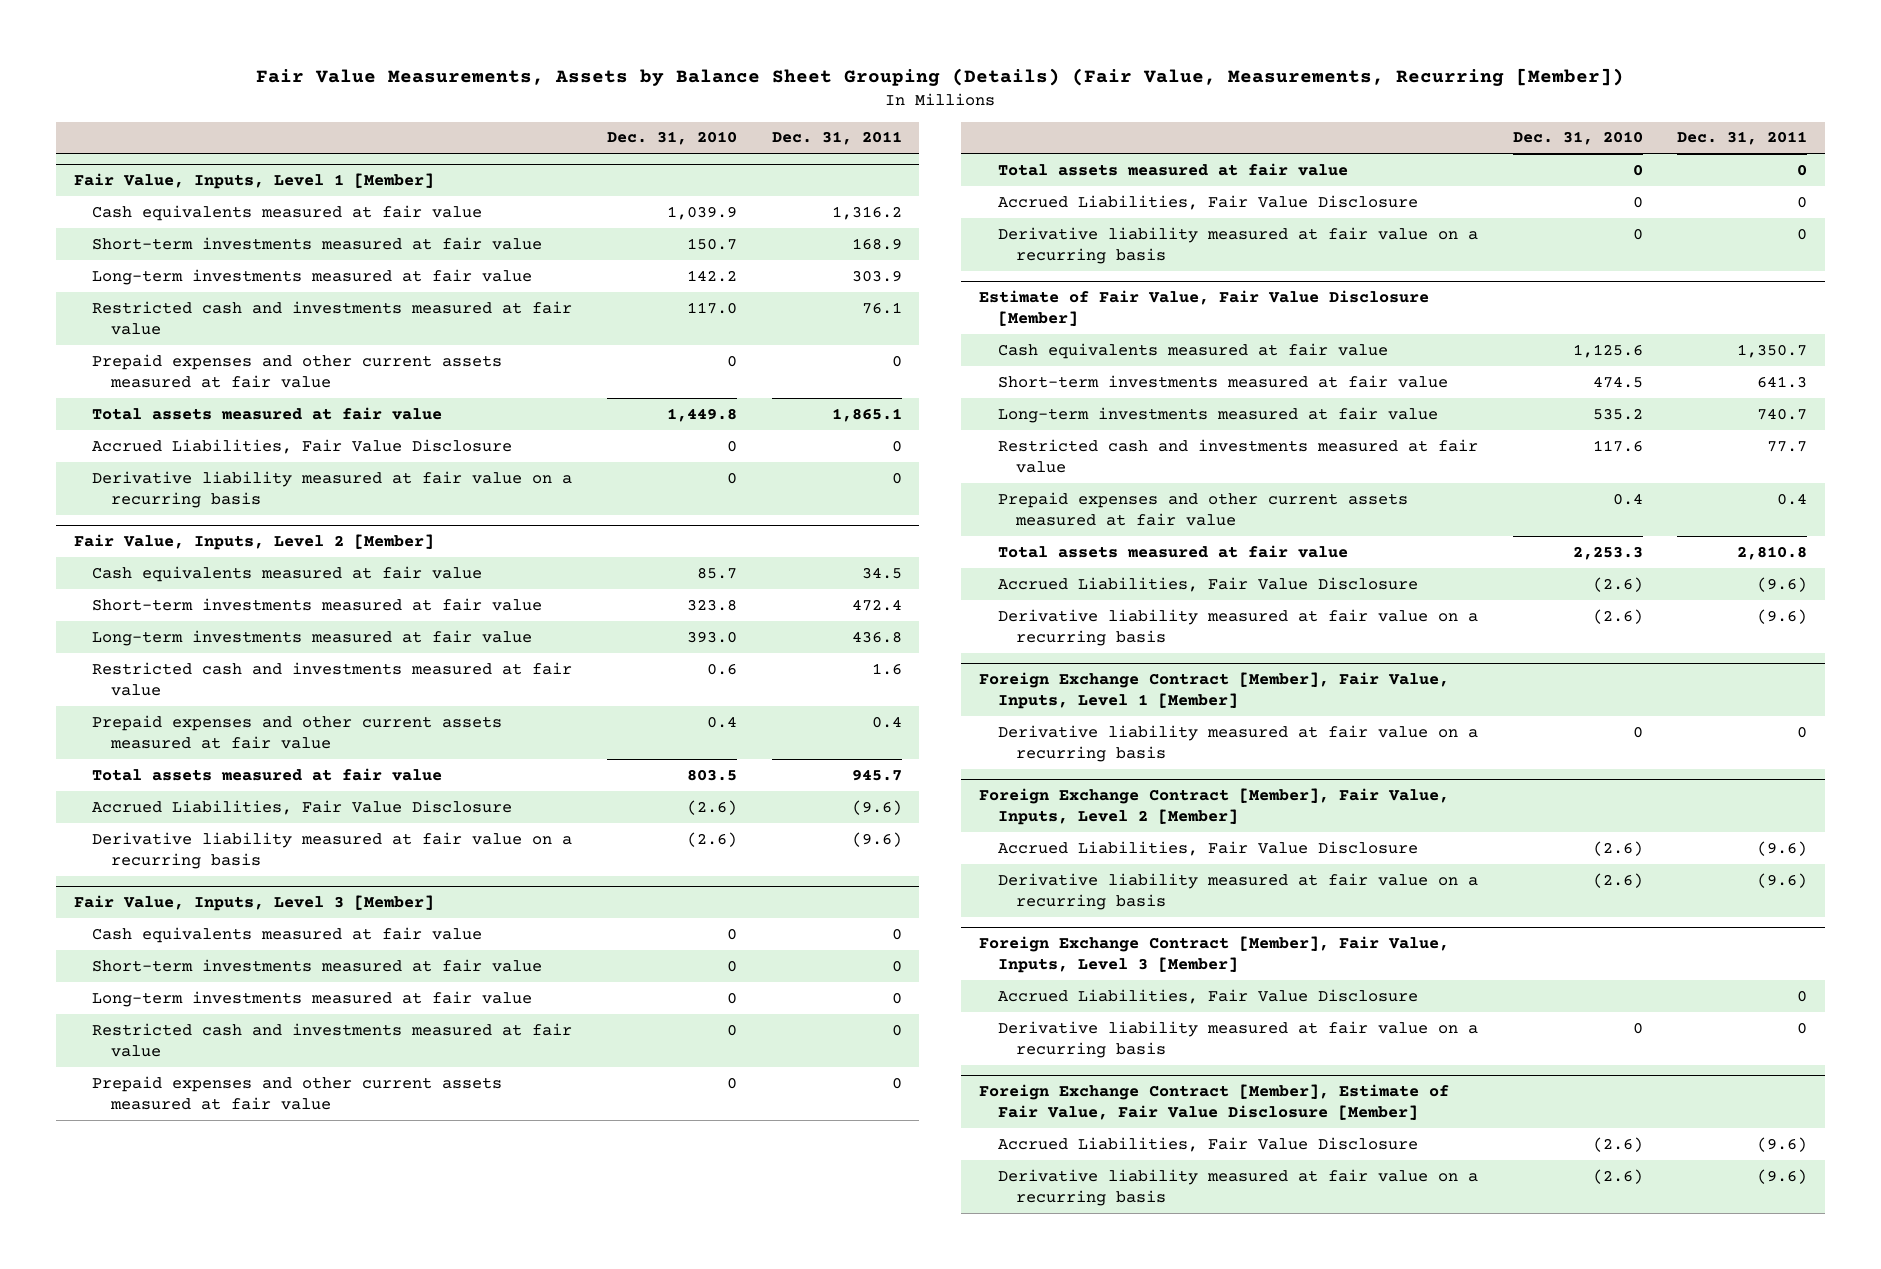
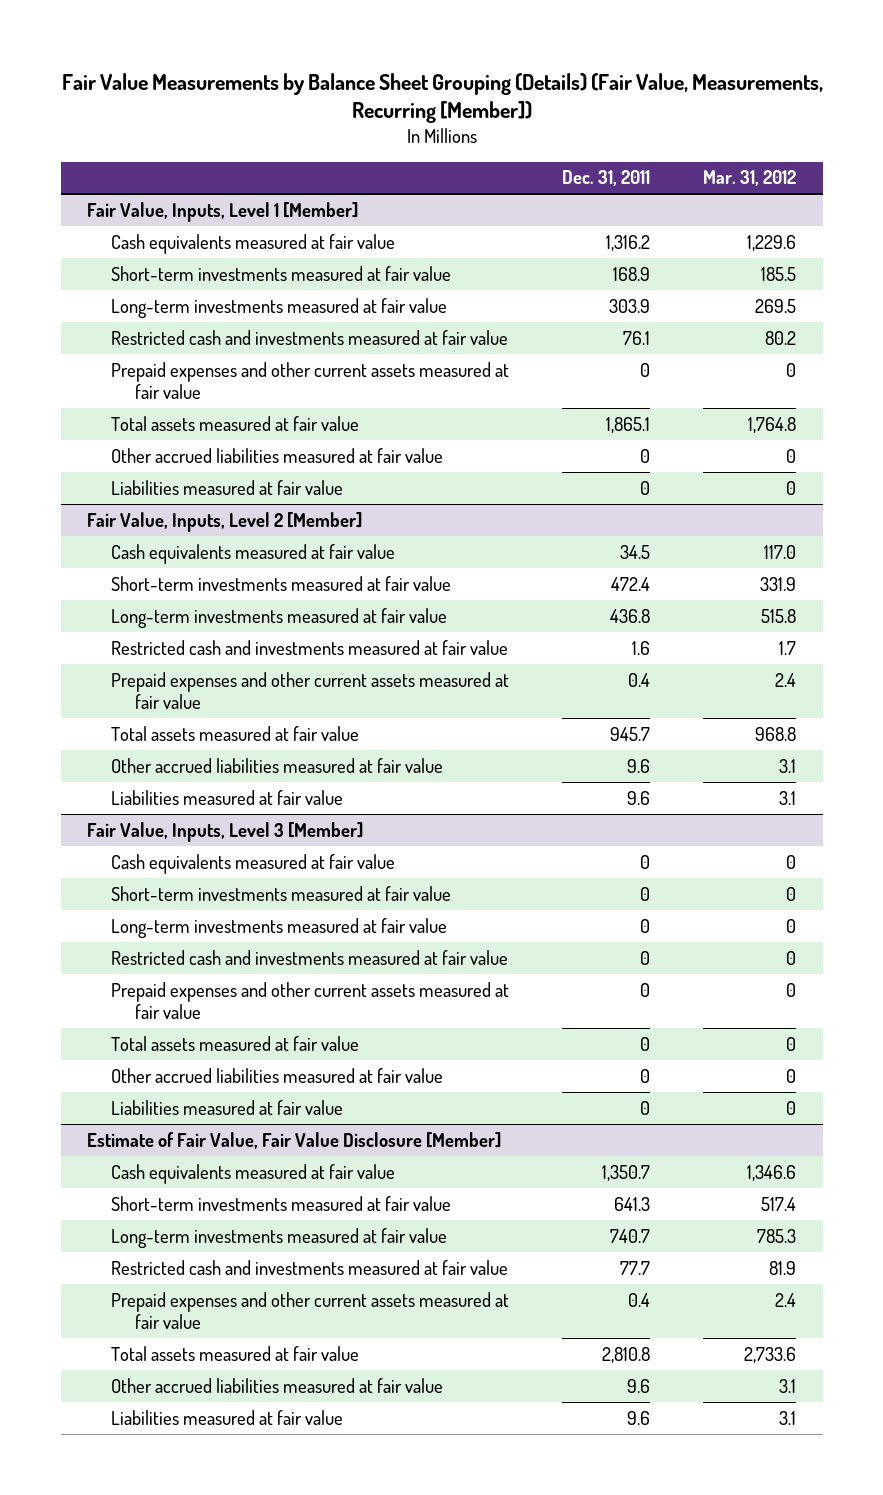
- Fair Value Measurements, Assets by Balance Sheet Grouping (Details) (Fair Value, Measurements, Recurring [Member])
+ Fair Value Measurements by Balance Sheet Grouping (Details) (Fair Value, Measurements, Recurring [Member])
- | Dec. 31, 2010 | Dec. 31, 2011
+ | Dec. 31, 2011 | Mar. 31, 2012
@ Fair Value, Inputs, Level 1 [Member]
- Accrued Liabilities, Fair Value Disclosure | 0 | 0
- Derivative liability measured at fair value on a recurring basis | 0 | 0
+ Other accrued liabilities measured at fair value | 0 | 0
+ Liabilities measured at fair value | 0 | 0
@ Fair Value, Inputs, Level 2 [Member]
- Accrued Liabilities, Fair Value Disclosure | (2.6) | (9.6)
- Derivative liability measured at fair value on a recurring basis | (2.6) | (9.6)
+ Other accrued liabilities measured at fair value | 9.6 | 3.1
+ Liabilities measured at fair value | 9.6 | 3.1
@ Fair Value, Inputs, Level 3 [Member]
- Accrued Liabilities, Fair Value Disclosure | 0 | 0
- Derivative liability measured at fair value on a recurring basis | 0 | 0
+ Other accrued liabilities measured at fair value | 0 | 0
+ Liabilities measured at fair value | 0 | 0
@ Estimate of Fair Value, Fair Value Disclosure [Member]
- Accrued Liabilities, Fair Value Disclosure | (2.6) | (9.6)
- Derivative liability measured at fair value on a recurring basis | (2.6) | (9.6)
- Foreign Exchange Contract [Member], Fair Value, Inputs, Level 1 [Member]
- Derivative liability measured at fair value on a recurring basis | 0 | 0
- Foreign Exchange Contract [Member], Fair Value, Inputs, Level 2 [Member]
- Accrued Liabilities, Fair Value Disclosure | (2.6) | (9.6)
- Derivative liability measured at fair value on a recurring basis | (2.6) | (9.6)
- Foreign Exchange Contract [Member], Fair Value, Inputs, Level 3 [Member]
- Accrued Liabilities, Fair Value Disclosure | | 0
- Derivative liability measured at fair value on a recurring basis | 0 | 0
- Foreign Exchange Contract [Member], Estimate of Fair Value, Fair Value Disclosure [Member]
- Accrued Liabilities, Fair Value Disclosure | (2.6) | (9.6)
- Derivative liability measured at fair value on a recurring basis | (2.6) | (9.6)
@ Estimate of Fair Value, Fair Value Disclosure [Member]
+ Other accrued liabilities measured at fair value | 9.6 | 3.1
+ Liabilities measured at fair value | 9.6 | 3.1

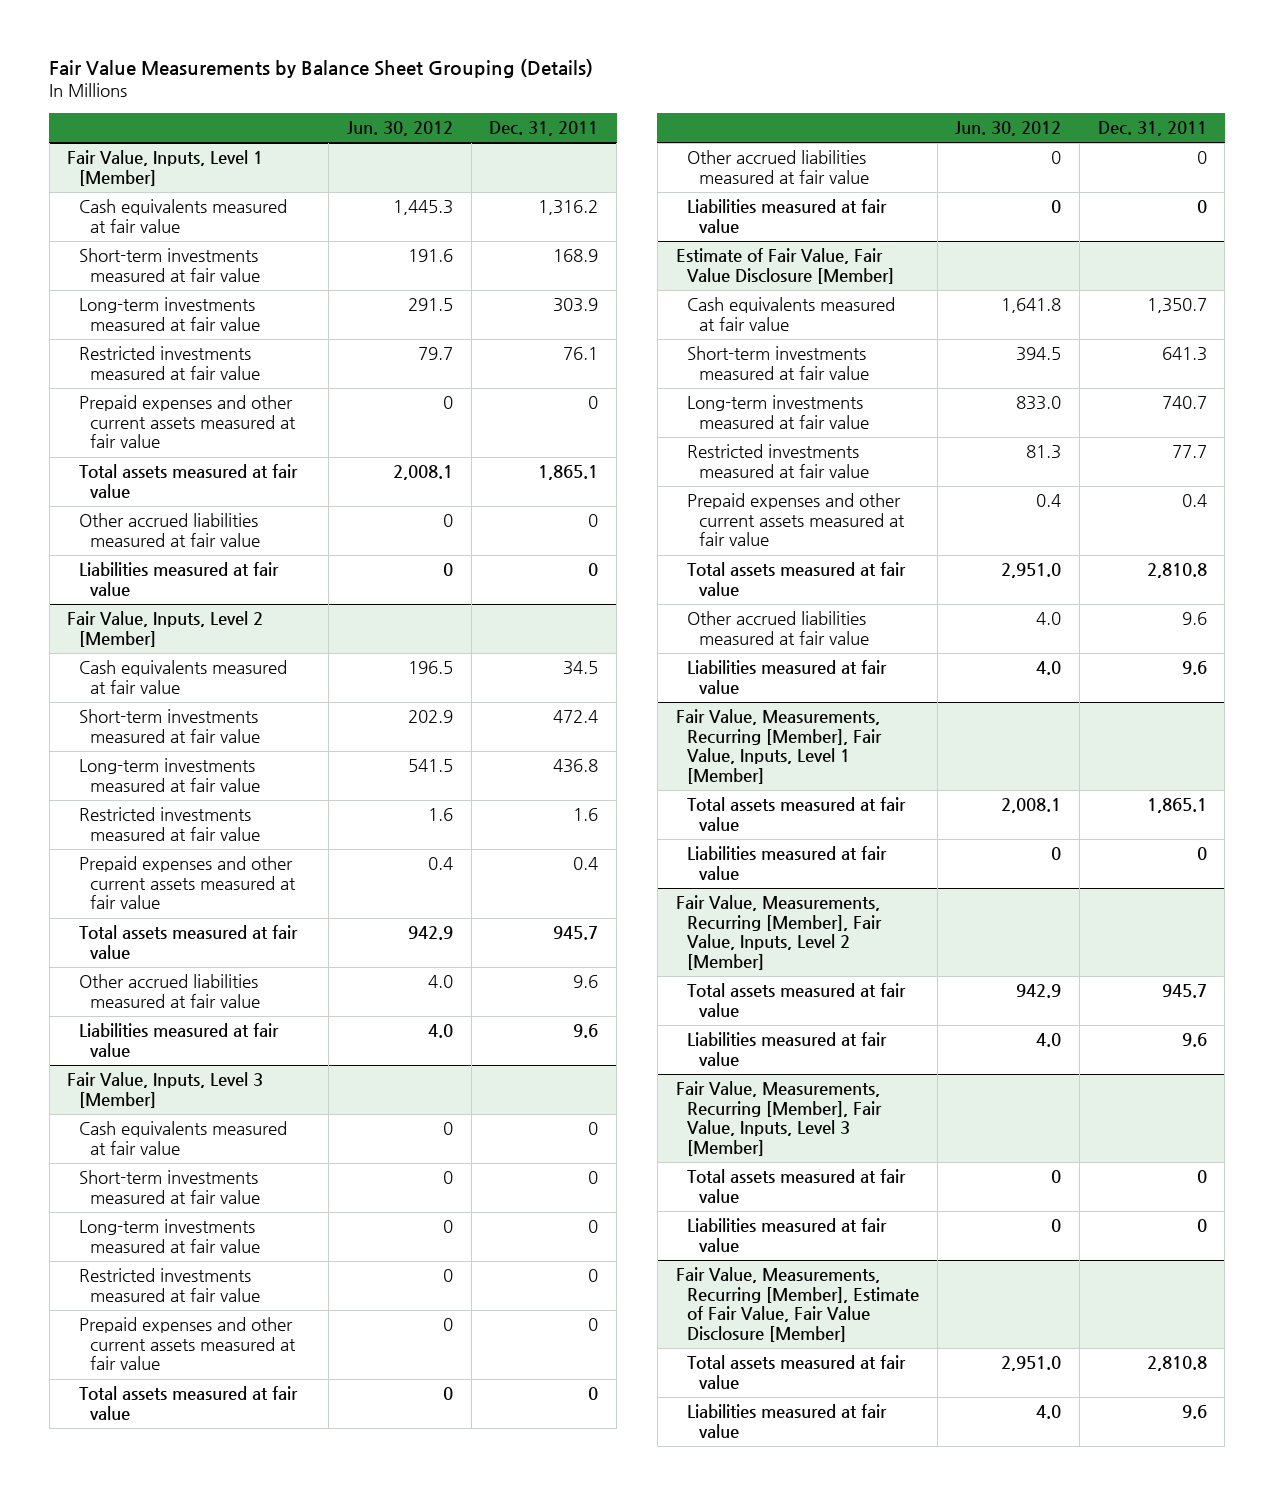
- Fair Value Measurements by Balance Sheet Grouping (Details) (Fair Value, Measurements, Recurring [Member])
+ Fair Value Measurements by Balance Sheet Grouping (Details)
- | Dec. 31, 2011 | Mar. 31, 2012
+ | Jun. 30, 2012 | Dec. 31, 2011
@ Fair Value, Inputs, Level 1 [Member]
- Restricted cash and investments measured at fair value | 76.1 | 80.2
+ Restricted investments measured at fair value | 79.7 | 76.1
@ Fair Value, Inputs, Level 2 [Member]
- Restricted cash and investments measured at fair value | 1.6 | 1.7
+ Restricted investments measured at fair value | 1.6 | 1.6
@ Fair Value, Inputs, Level 3 [Member]
- Restricted cash and investments measured at fair value | 0 | 0
+ Restricted investments measured at fair value | 0 | 0
@ Estimate of Fair Value, Fair Value Disclosure [Member]
- Restricted cash and investments measured at fair value | 77.7 | 81.9
+ Restricted investments measured at fair value | 81.3 | 77.7
+ Fair Value, Measurements, Recurring [Member], Fair Value, Inputs, Level 1 [Member]
+ Total assets measured at fair value | 2,008.1 | 1,865.1
+ Liabilities measured at fair value | 0 | 0
+ Fair Value, Measurements, Recurring [Member], Fair Value, Inputs, Level 2 [Member]
+ Total assets measured at fair value | 942.9 | 945.7
+ Liabilities measured at fair value | 4.0 | 9.6
+ Fair Value, Measurements, Recurring [Member], Fair Value, Inputs, Level 3 [Member]
+ Total assets measured at fair value | 0 | 0
+ Liabilities measured at fair value | 0 | 0
+ Fair Value, Measurements, Recurring [Member], Estimate of Fair Value, Fair Value Disclosure [Member]
+ Total assets measured at fair value | 2,951.0 | 2,810.8
+ Liabilities measured at fair value | 4.0 | 9.6

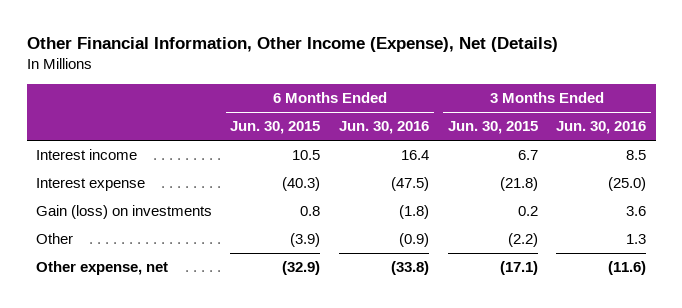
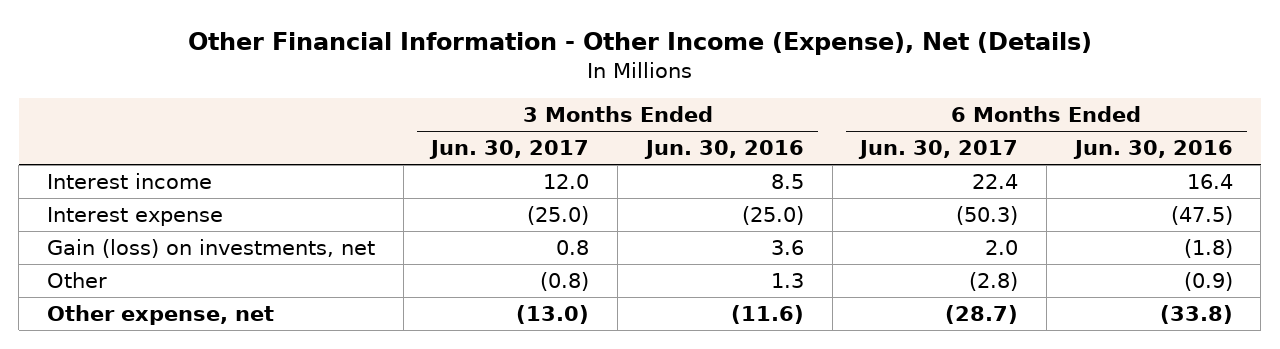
- Other Financial Information, Other Income (Expense), Net (Details)
+ Other Financial Information - Other Income (Expense), Net (Details)
- | 6 Months Ended Jun. 30, 2015 | 6 Months Ended Jun. 30, 2016 | 3 Months Ended Jun. 30, 2015 | 3 Months Ended Jun. 30, 2016
+ | 3 Months Ended Jun. 30, 2017 | 3 Months Ended Jun. 30, 2016 | 6 Months Ended Jun. 30, 2017 | 6 Months Ended Jun. 30, 2016
- Gain (loss) on investments | 0.8 | (1.8) | 0.2 | 3.6
+ Gain (loss) on investments, net | 0.8 | 3.6 | 2.0 | (1.8)

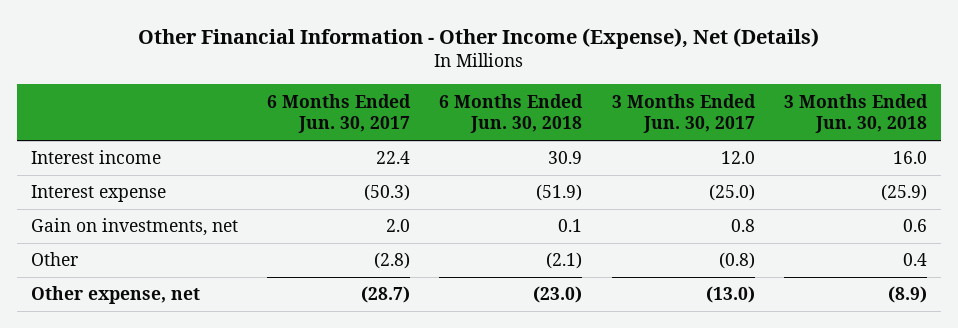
- | 3 Months Ended Jun. 30, 2017 | 3 Months Ended Jun. 30, 2016 | 6 Months Ended Jun. 30, 2017 | 6 Months Ended Jun. 30, 2016
+ | 6 Months Ended Jun. 30, 2017 | 6 Months Ended Jun. 30, 2018 | 3 Months Ended Jun. 30, 2017 | 3 Months Ended Jun. 30, 2018
- Gain (loss) on investments, net | 0.8 | 3.6 | 2.0 | (1.8)
+ Gain on investments, net | 2.0 | 0.1 | 0.8 | 0.6

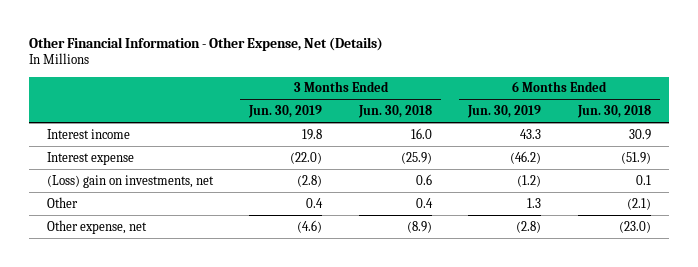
- Other Financial Information - Other Income (Expense), Net (Details)
+ Other Financial Information - Other Expense, Net (Details)
- | 6 Months Ended Jun. 30, 2017 | 6 Months Ended Jun. 30, 2018 | 3 Months Ended Jun. 30, 2017 | 3 Months Ended Jun. 30, 2018
+ | 3 Months Ended Jun. 30, 2019 | 3 Months Ended Jun. 30, 2018 | 6 Months Ended Jun. 30, 2019 | 6 Months Ended Jun. 30, 2018
- Gain on investments, net | 2.0 | 0.1 | 0.8 | 0.6
+ (Loss) gain on investments, net | (2.8) | 0.6 | (1.2) | 0.1

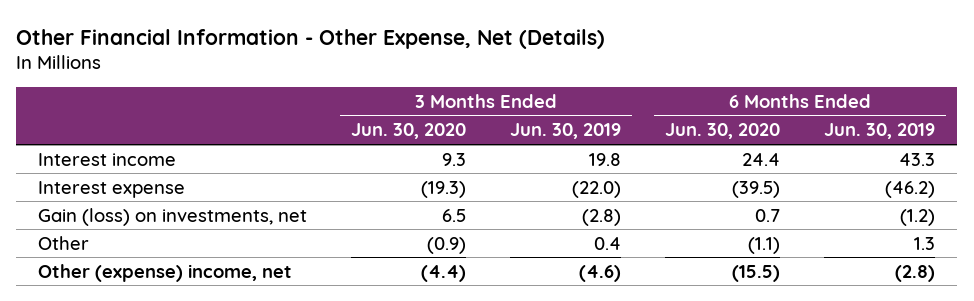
- | 3 Months Ended Jun. 30, 2019 | 3 Months Ended Jun. 30, 2018 | 6 Months Ended Jun. 30, 2019 | 6 Months Ended Jun. 30, 2018
+ | 3 Months Ended Jun. 30, 2020 | 3 Months Ended Jun. 30, 2019 | 6 Months Ended Jun. 30, 2020 | 6 Months Ended Jun. 30, 2019
- (Loss) gain on investments, net | (2.8) | 0.6 | (1.2) | 0.1
+ Gain (loss) on investments, net | 6.5 | (2.8) | 0.7 | (1.2)
- Other expense, net | (4.6) | (8.9) | (2.8) | (23.0)
+ Other (expense) income, net | (4.4) | (4.6) | (15.5) | (2.8)

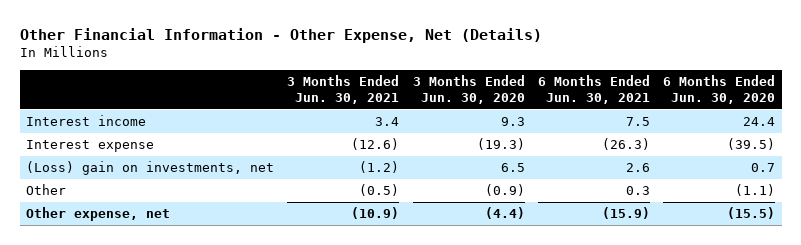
- | 3 Months Ended Jun. 30, 2020 | 3 Months Ended Jun. 30, 2019 | 6 Months Ended Jun. 30, 2020 | 6 Months Ended Jun. 30, 2019
+ | 3 Months Ended Jun. 30, 2021 | 3 Months Ended Jun. 30, 2020 | 6 Months Ended Jun. 30, 2021 | 6 Months Ended Jun. 30, 2020
- Gain (loss) on investments, net | 6.5 | (2.8) | 0.7 | (1.2)
+ (Loss) gain on investments, net | (1.2) | 6.5 | 2.6 | 0.7
- Other (expense) income, net | (4.4) | (4.6) | (15.5) | (2.8)
+ Other expense, net | (10.9) | (4.4) | (15.9) | (15.5)

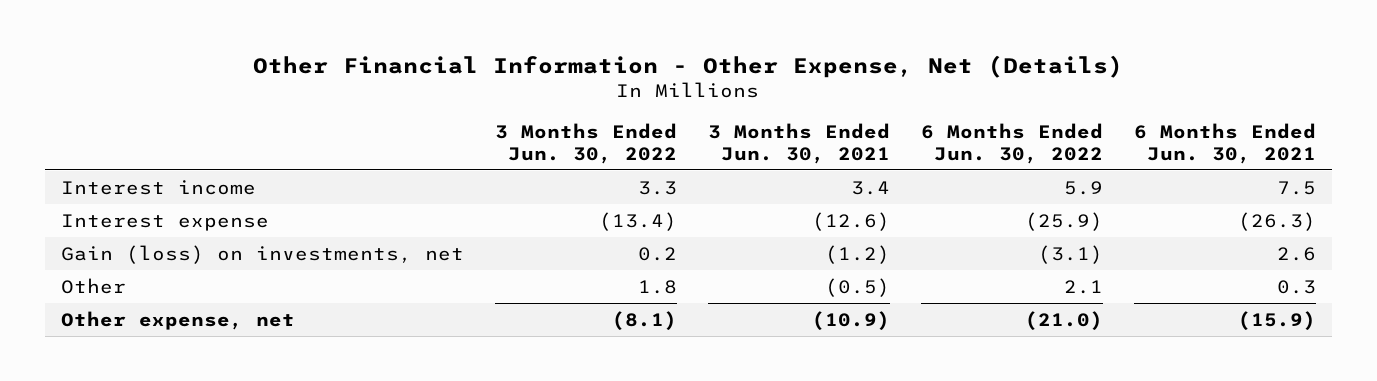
- | 3 Months Ended Jun. 30, 2021 | 3 Months Ended Jun. 30, 2020 | 6 Months Ended Jun. 30, 2021 | 6 Months Ended Jun. 30, 2020
+ | 3 Months Ended Jun. 30, 2022 | 3 Months Ended Jun. 30, 2021 | 6 Months Ended Jun. 30, 2022 | 6 Months Ended Jun. 30, 2021
- (Loss) gain on investments, net | (1.2) | 6.5 | 2.6 | 0.7
+ Gain (loss) on investments, net | 0.2 | (1.2) | (3.1) | 2.6

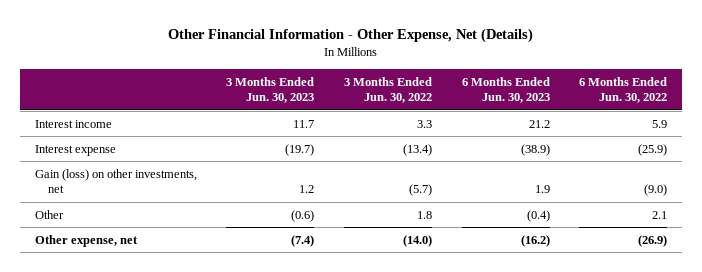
- | 3 Months Ended Jun. 30, 2022 | 3 Months Ended Jun. 30, 2021 | 6 Months Ended Jun. 30, 2022 | 6 Months Ended Jun. 30, 2021
+ | 3 Months Ended Jun. 30, 2023 | 3 Months Ended Jun. 30, 2022 | 6 Months Ended Jun. 30, 2023 | 6 Months Ended Jun. 30, 2022
- Gain (loss) on investments, net | 0.2 | (1.2) | (3.1) | 2.6
+ Gain (loss) on other investments, net | 1.2 | (5.7) | 1.9 | (9.0)
- Other expense, net | (8.1) | (10.9) | (21.0) | (15.9)
+ Other expense, net | (7.4) | (14.0) | (16.2) | (26.9)

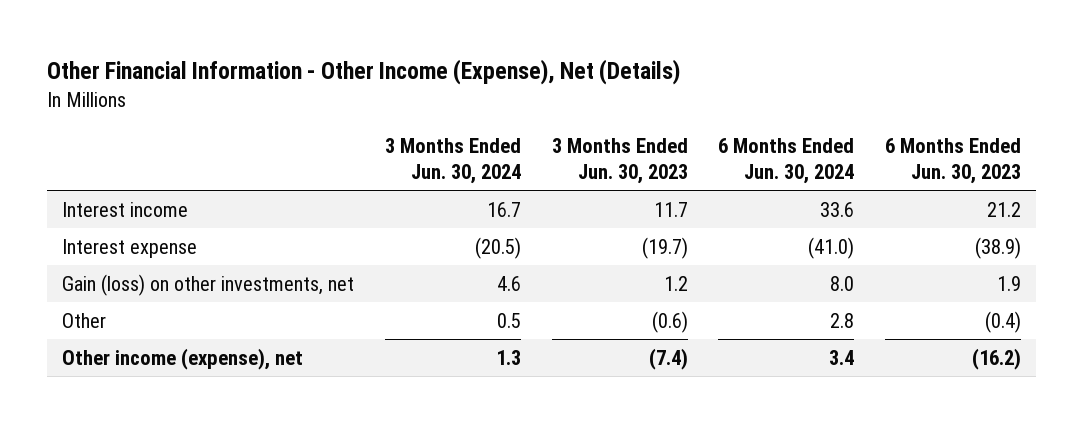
- Other Financial Information - Other Expense, Net (Details)
+ Other Financial Information - Other Income (Expense), Net (Details)
- | 3 Months Ended Jun. 30, 2023 | 3 Months Ended Jun. 30, 2022 | 6 Months Ended Jun. 30, 2023 | 6 Months Ended Jun. 30, 2022
+ | 3 Months Ended Jun. 30, 2024 | 3 Months Ended Jun. 30, 2023 | 6 Months Ended Jun. 30, 2024 | 6 Months Ended Jun. 30, 2023
- Other expense, net | (7.4) | (14.0) | (16.2) | (26.9)
+ Other income (expense), net | 1.3 | (7.4) | 3.4 | (16.2)

